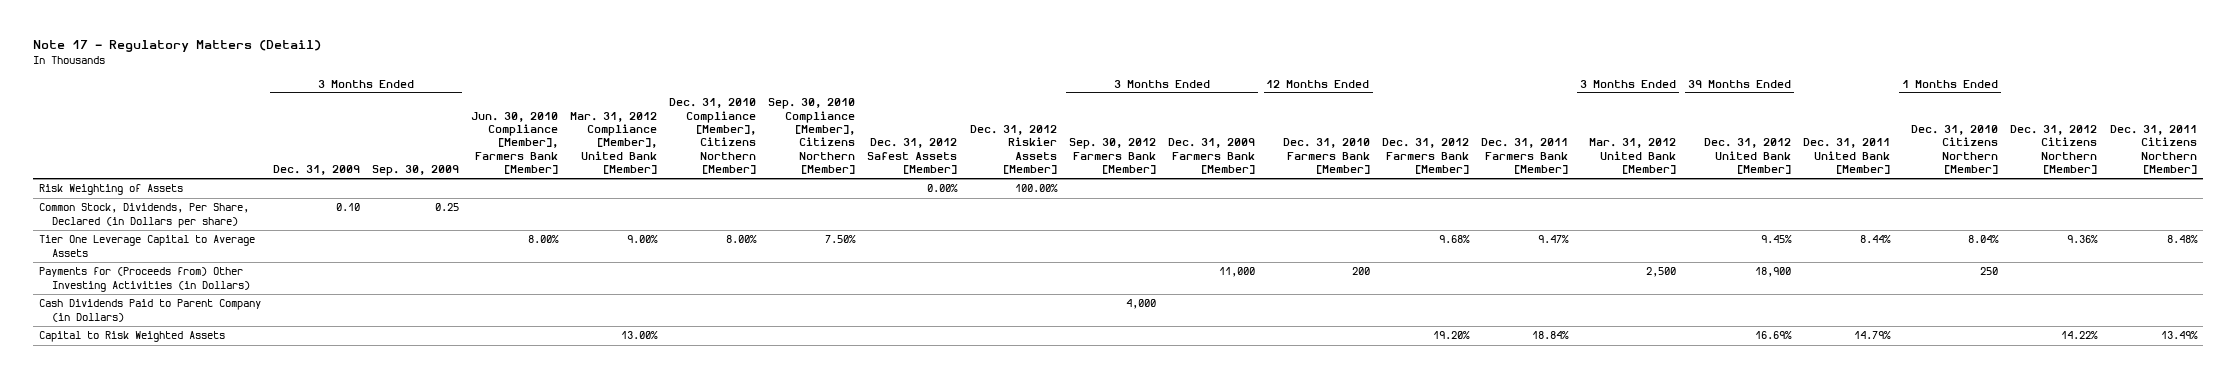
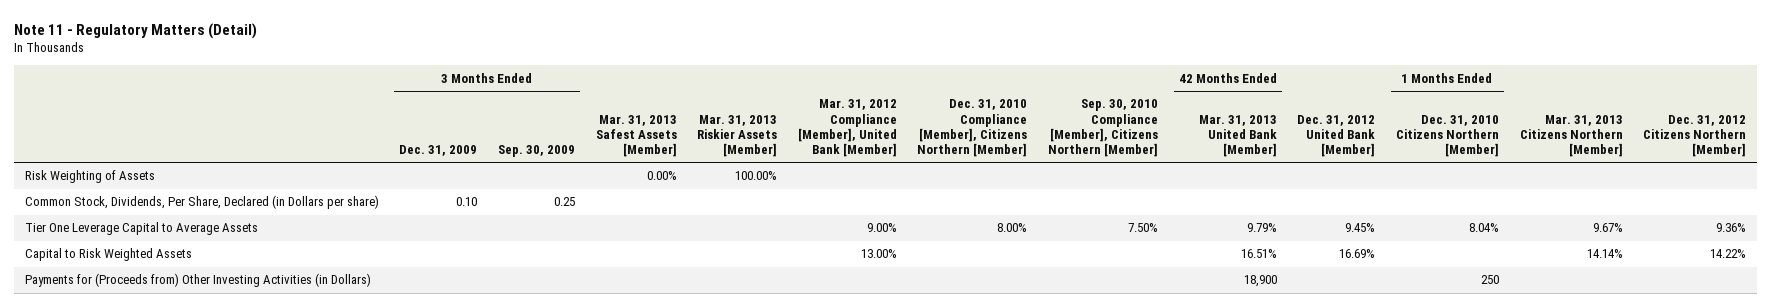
- Note 17 - Regulatory Matters (Detail)
+ Note 11 - Regulatory Matters (Detail)
- | 3 Months Ended Dec. 31, 2009 | 3 Months Ended Sep. 30, 2009 | Jun. 30, 2010 Compliance [Member], Farmers Bank [Member] | Mar. 31, 2012 Compliance [Member], United Bank [Member] | Dec. 31, 2010 Compliance [Member], Citizens Northern [Member] | Sep. 30, 2010 Compliance [Member], Citizens Northern [Member] | Dec. 31, 2012 Safest Assets [Member] | Dec. 31, 2012 Riskier Assets [Member] | 3 Months Ended Sep. 30, 2012 Farmers Bank [Member] | 3 Months Ended Dec. 31, 2009 Farmers Bank [Member] | 12 Months Ended Dec. 31, 2010 Farmers Bank [Member] | Dec. 31, 2012 Farmers Bank [Member] | Dec. 31, 2011 Farmers Bank [Member] | 3 Months Ended Mar. 31, 2012 United Bank [Member] | 39 Months Ended Dec. 31, 2012 United Bank [Member] | Dec. 31, 2011 United Bank [Member] | 1 Months Ended Dec. 31, 2010 Citizens Northern [Member] | Dec. 31, 2012 Citizens Northern [Member] | Dec. 31, 2011 Citizens Northern [Member]
+ | 3 Months Ended Dec. 31, 2009 | 3 Months Ended Sep. 30, 2009 | Mar. 31, 2013 Safest Assets [Member] | Mar. 31, 2013 Riskier Assets [Member] | Mar. 31, 2012 Compliance [Member], United Bank [Member] | Dec. 31, 2010 Compliance [Member], Citizens Northern [Member] | Sep. 30, 2010 Compliance [Member], Citizens Northern [Member] | 42 Months Ended Mar. 31, 2013 United Bank [Member] | Dec. 31, 2012 United Bank [Member] | 1 Months Ended Dec. 31, 2010 Citizens Northern [Member] | Mar. 31, 2013 Citizens Northern [Member] | Dec. 31, 2012 Citizens Northern [Member]
- Cash Dividends Paid to Parent Company (in Dollars) | | | | | | | | | 4,000 | | | | | | | | | |
moved down: Payments for (Proceeds from) Other Investing Activities (in Dollars) | | | | | | | | 18,900 | | 250 | |

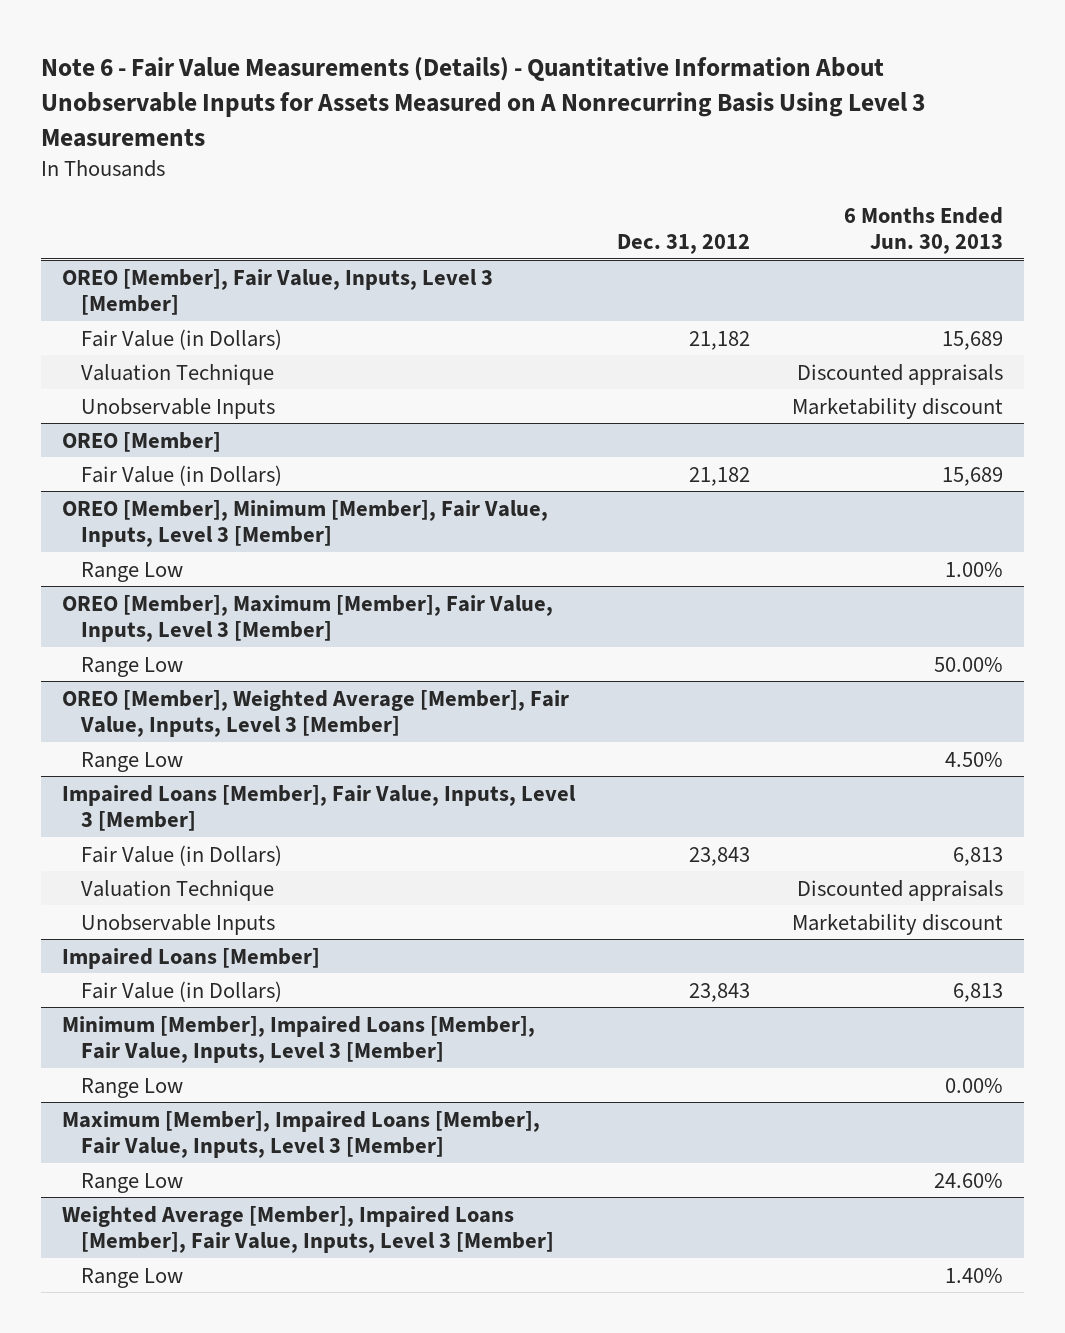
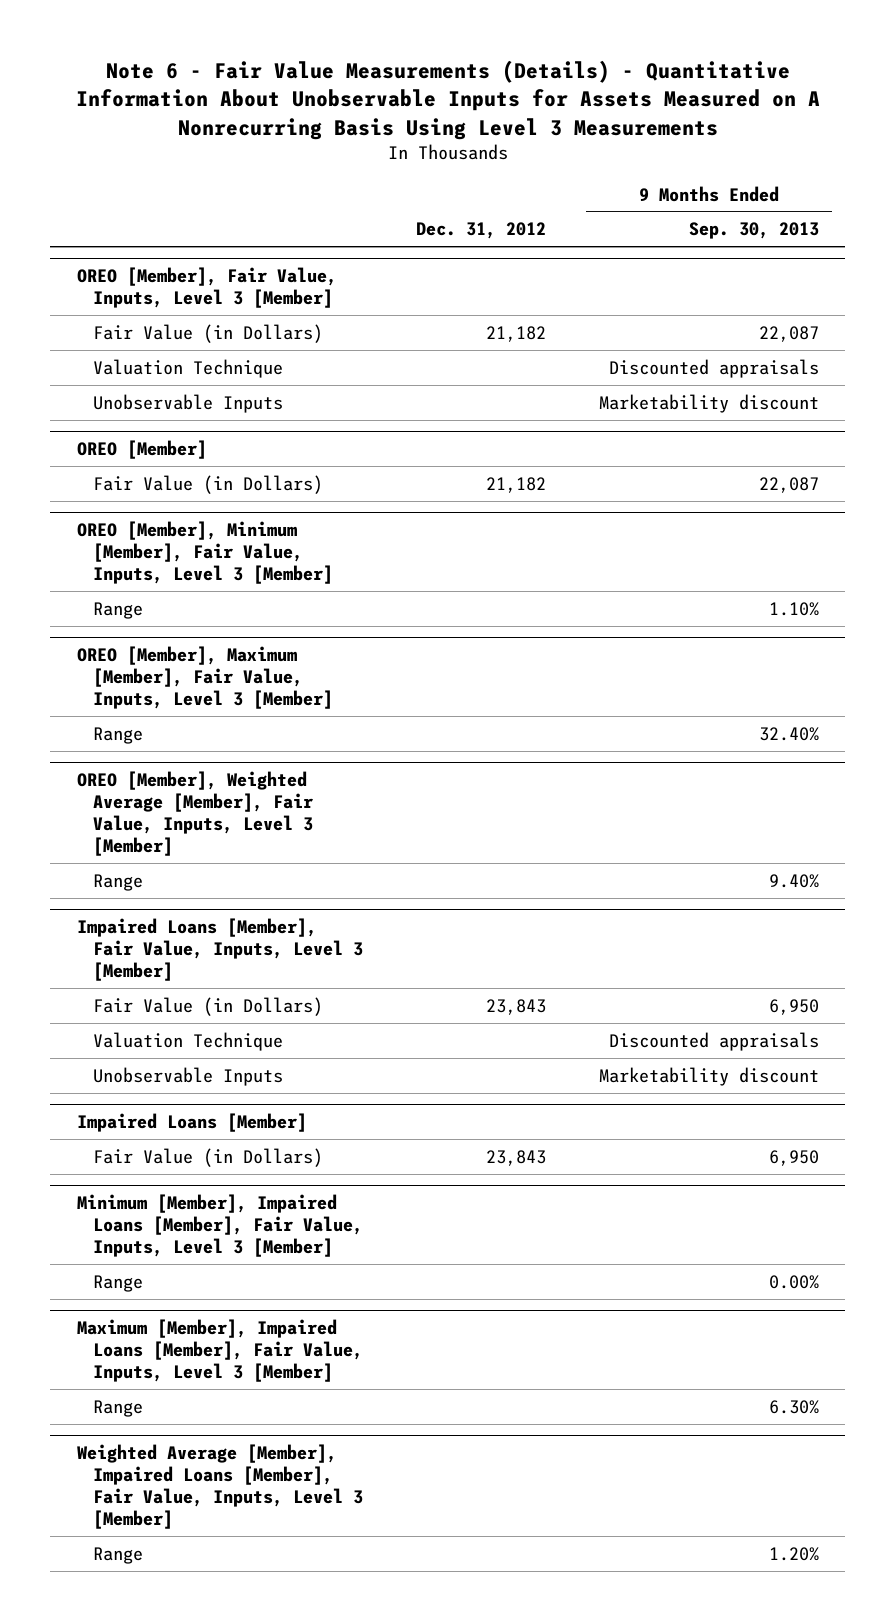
- | Dec. 31, 2012 | 6 Months Ended Jun. 30, 2013
+ | Dec. 31, 2012 | 9 Months Ended Sep. 30, 2013
@ OREO [Member], Minimum [Member], Fair Value, Inputs, Level 3 [Member]
- Range Low | | 1.00%
+ Range | | 1.10%
@ OREO [Member], Maximum [Member], Fair Value, Inputs, Level 3 [Member]
- Range Low | | 50.00%
+ Range | | 32.40%
@ OREO [Member], Weighted Average [Member], Fair Value, Inputs, Level 3 [Member]
- Range Low | | 4.50%
+ Range | | 9.40%
@ Minimum [Member], Impaired Loans [Member], Fair Value, Inputs, Level 3 [Member]
- Range Low | | 0.00%
+ Range | | 0.00%
@ Maximum [Member], Impaired Loans [Member], Fair Value, Inputs, Level 3 [Member]
- Range Low | | 24.60%
+ Range | | 6.30%
@ Weighted Average [Member], Impaired Loans [Member], Fair Value, Inputs, Level 3 [Member]
- Range Low | | 1.40%
+ Range | | 1.20%

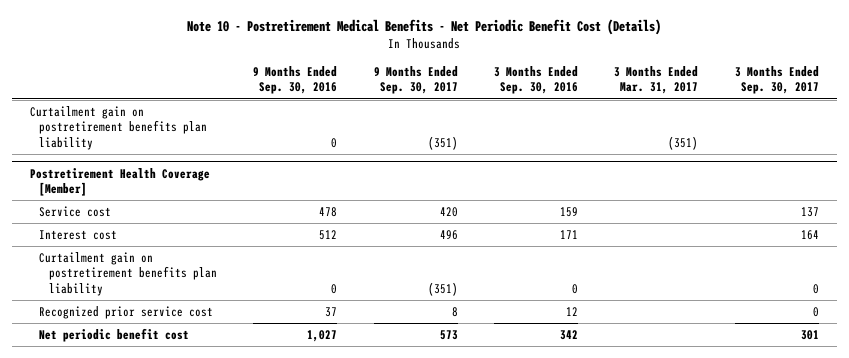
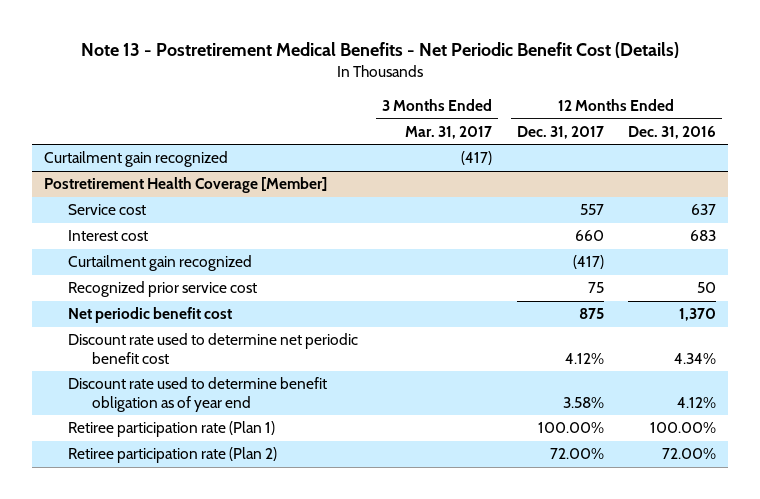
- Note 10 - Postretirement Medical Benefits - Net Periodic Benefit Cost (Details)
+ Note 13 - Postretirement Medical Benefits - Net Periodic Benefit Cost (Details)
- | 9 Months Ended Sep. 30, 2016 | 9 Months Ended Sep. 30, 2017 | 3 Months Ended Sep. 30, 2016 | 3 Months Ended Mar. 31, 2017 | 3 Months Ended Sep. 30, 2017
+ | 3 Months Ended Mar. 31, 2017 | 12 Months Ended Dec. 31, 2017 | 12 Months Ended Dec. 31, 2016
- Curtailment gain on postretirement benefits plan liability | 0 | (351) | | (351) |
+ Curtailment gain recognized | (417) | |
@ Postretirement Health Coverage [Member]
- Curtailment gain on postretirement benefits plan liability | 0 | (351) | 0 | | 0
+ Curtailment gain recognized | | (417) |
+ Discount rate used to determine net periodic benefit cost | | 4.12% | 4.34%
+ Discount rate used to determine benefit obligation as of year end | | 3.58% | 4.12%
+ Retiree participation rate (Plan 1) | | 100.00% | 100.00%
+ Retiree participation rate (Plan 2) | | 72.00% | 72.00%

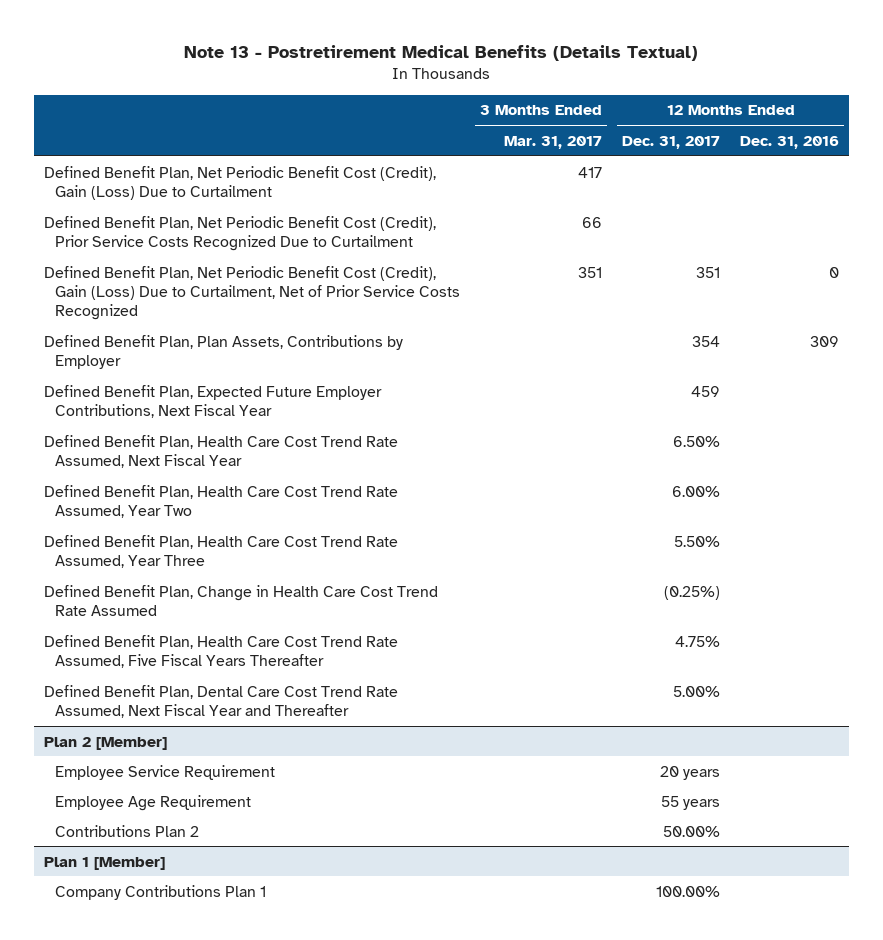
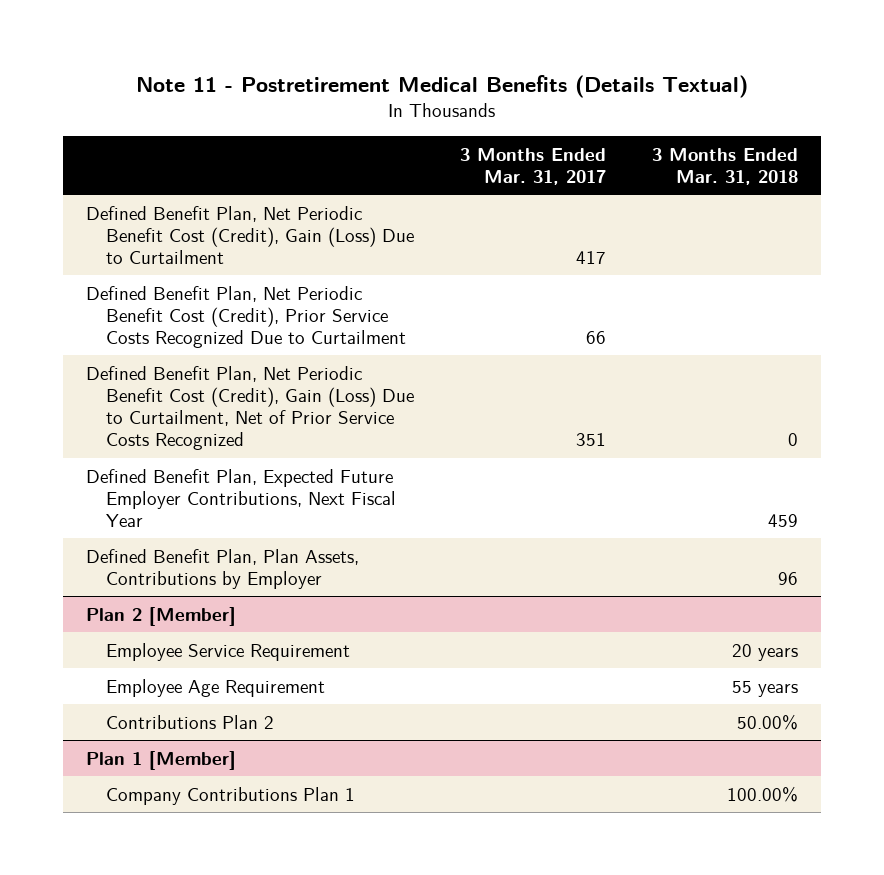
- Note 13 - Postretirement Medical Benefits (Details Textual)
+ Note 11 - Postretirement Medical Benefits (Details Textual)
- | 3 Months Ended Mar. 31, 2017 | 12 Months Ended Dec. 31, 2017 | 12 Months Ended Dec. 31, 2016
+ | 3 Months Ended Mar. 31, 2017 | 3 Months Ended Mar. 31, 2018
- Defined Benefit Plan, Health Care Cost Trend Rate Assumed, Next Fiscal Year | | 6.50% |
- Defined Benefit Plan, Health Care Cost Trend Rate Assumed, Year Two | | 6.00% |
- Defined Benefit Plan, Health Care Cost Trend Rate Assumed, Year Three | | 5.50% |
- Defined Benefit Plan, Change in Health Care Cost Trend Rate Assumed | | (0.25%) |
- Defined Benefit Plan, Health Care Cost Trend Rate Assumed, Five Fiscal Years Thereafter | | 4.75% |
- Defined Benefit Plan, Dental Care Cost Trend Rate Assumed, Next Fiscal Year and Thereafter | | 5.00% |
moved down: Defined Benefit Plan, Plan Assets, Contributions by Employer | | 96

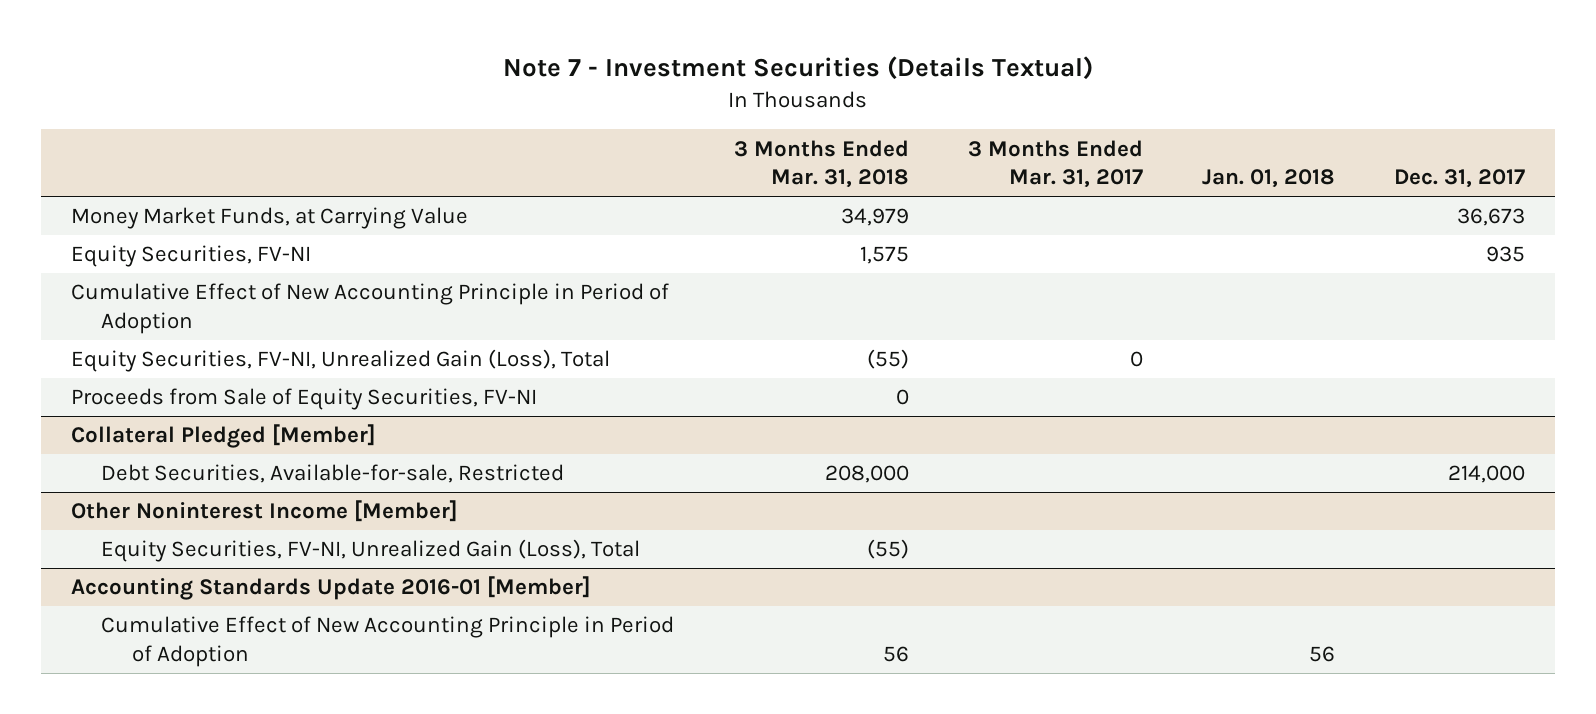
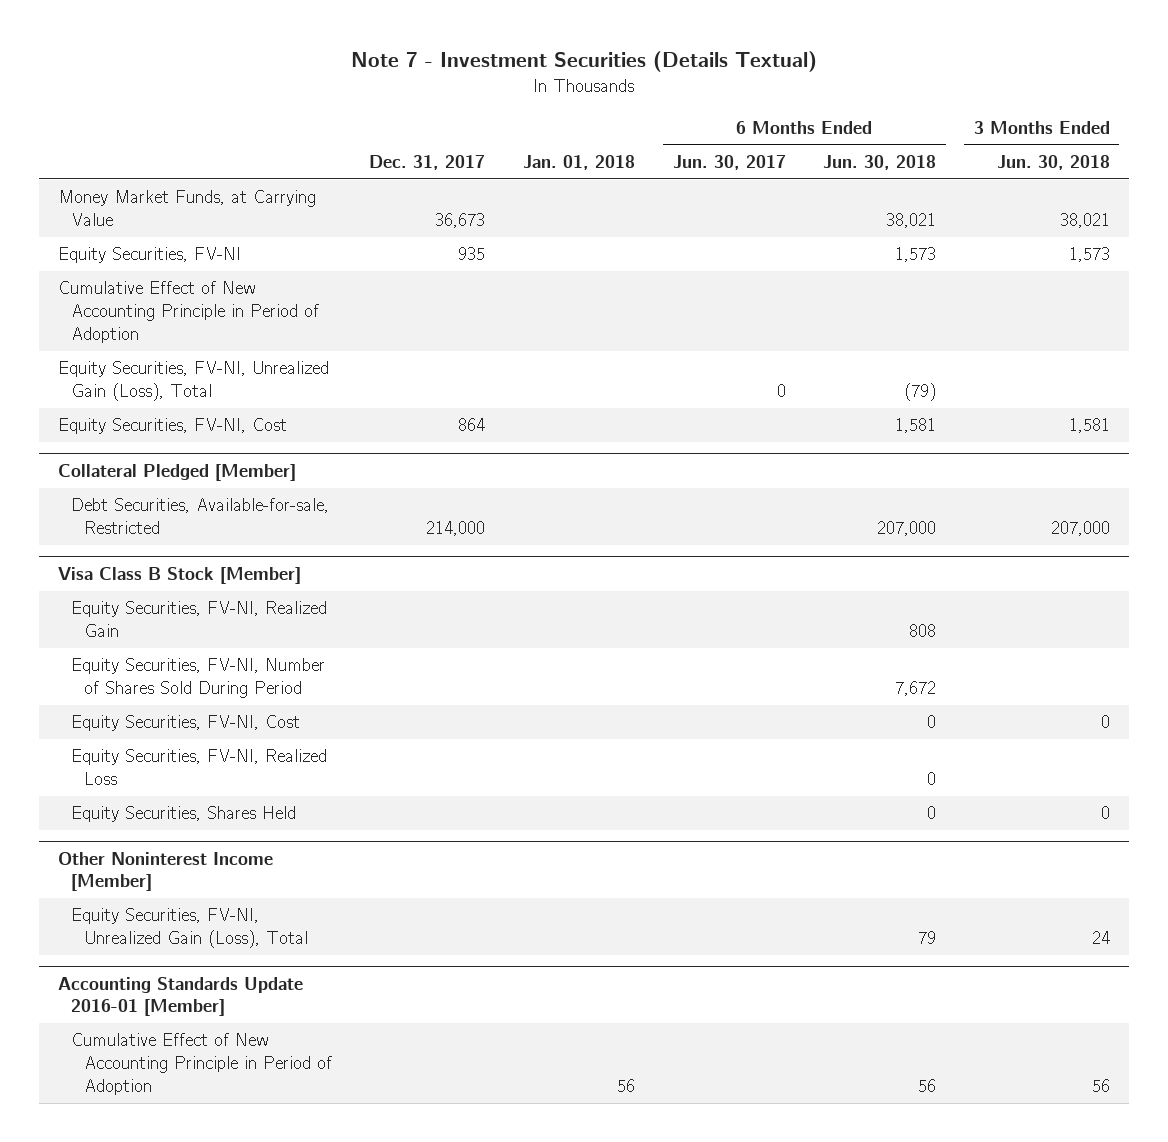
- | 3 Months Ended Mar. 31, 2018 | 3 Months Ended Mar. 31, 2017 | Jan. 01, 2018 | Dec. 31, 2017
+ | Dec. 31, 2017 | Jan. 01, 2018 | 6 Months Ended Jun. 30, 2017 | 6 Months Ended Jun. 30, 2018 | 3 Months Ended Jun. 30, 2018
- Proceeds from Sale of Equity Securities, FV-NI | 0 | | |
+ Equity Securities, FV-NI, Cost | 864 | | | 1,581 | 1,581
+ Visa Class B Stock [Member]
+ Equity Securities, FV-NI, Realized Gain | | | | 808 |
+ Equity Securities, FV-NI, Number of Shares Sold During Period | | | | 7,672 |
+ Equity Securities, FV-NI, Cost | | | | 0 | 0
+ Equity Securities, FV-NI, Realized Loss | | | | 0 |
+ Equity Securities, Shares Held | | | | 0 | 0

